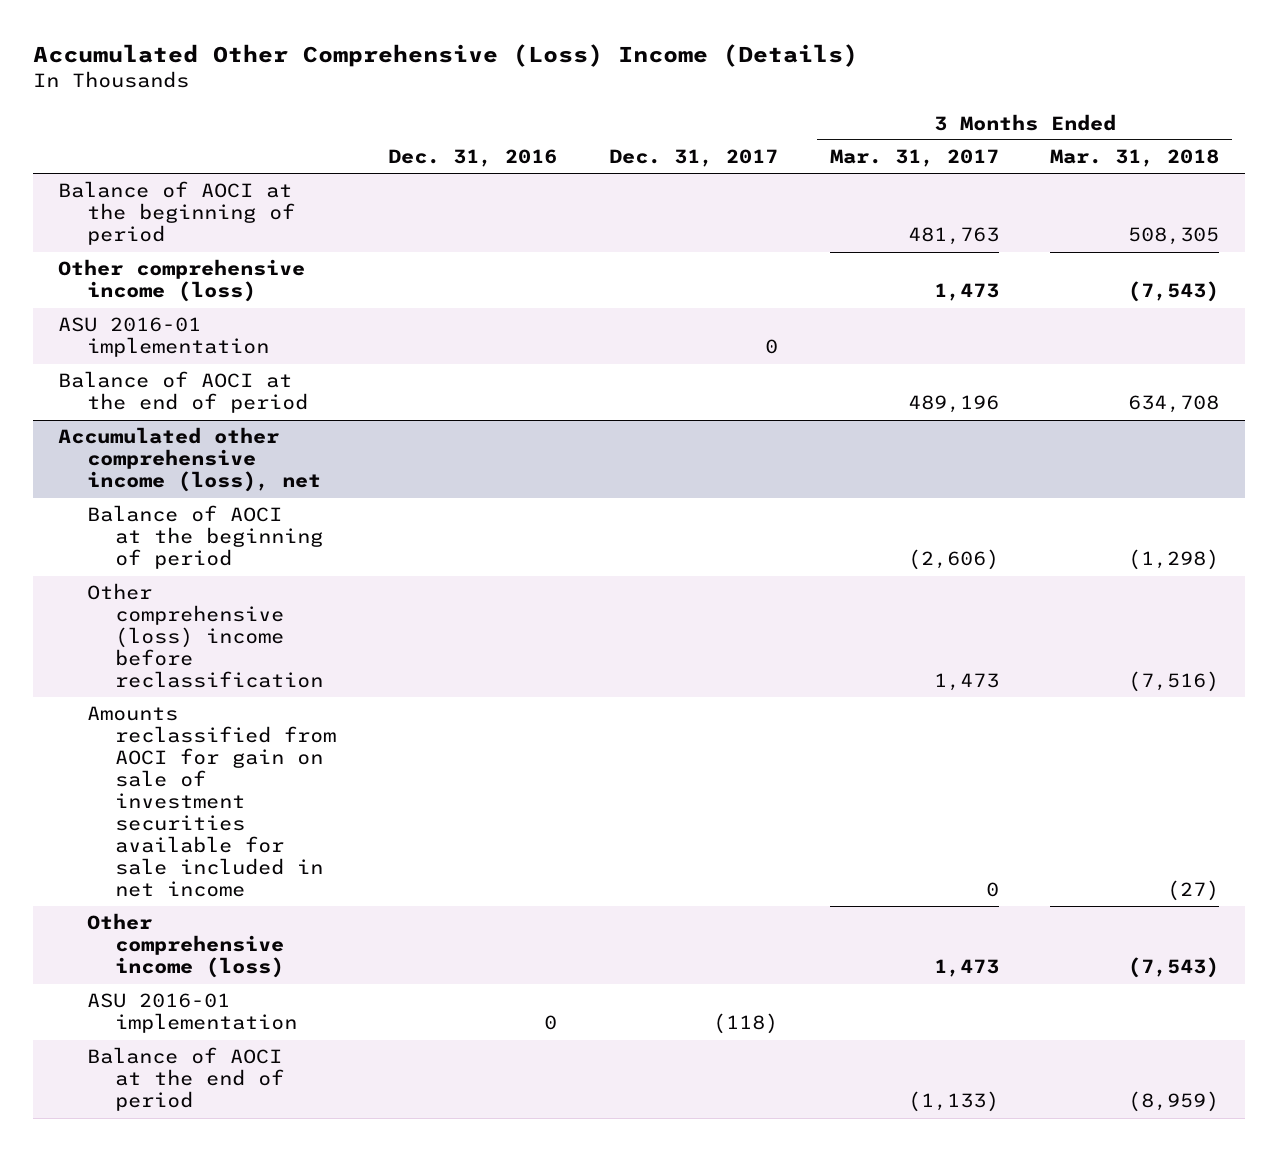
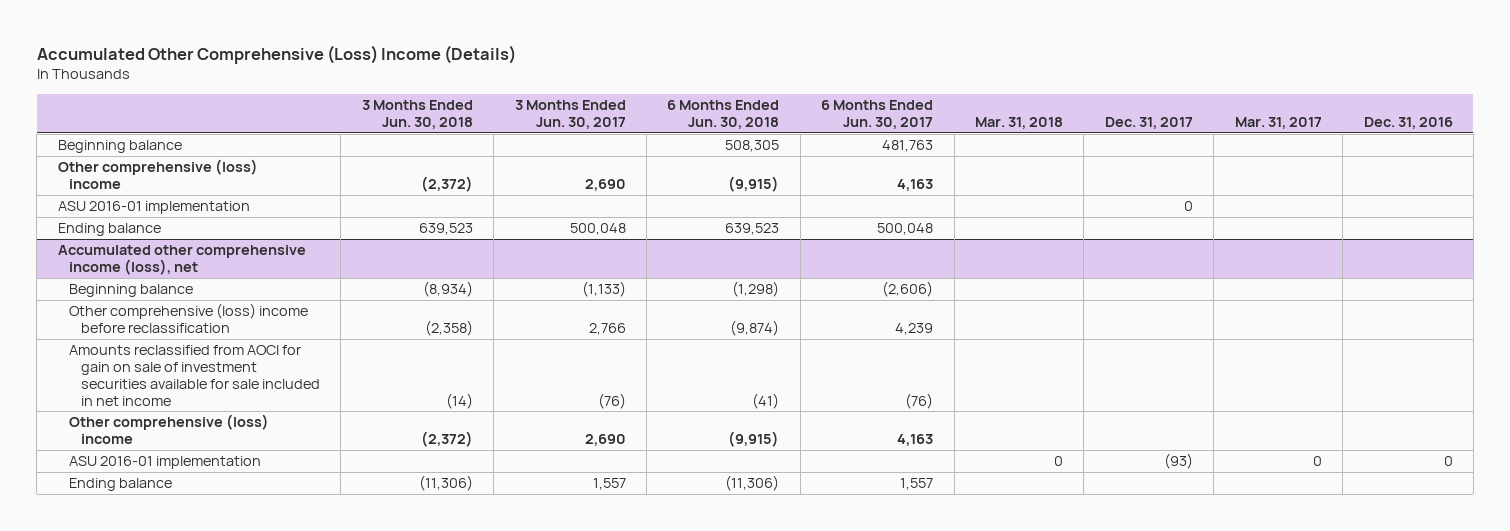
- | Dec. 31, 2016 | Dec. 31, 2017 | 3 Months Ended Mar. 31, 2017 | 3 Months Ended Mar. 31, 2018
+ | 3 Months Ended Jun. 30, 2018 | 3 Months Ended Jun. 30, 2017 | 6 Months Ended Jun. 30, 2018 | 6 Months Ended Jun. 30, 2017 | Mar. 31, 2018 | Dec. 31, 2017 | Mar. 31, 2017 | Dec. 31, 2016
- Balance of AOCI at the beginning of period | | | 481,763 | 508,305
- Other comprehensive income (loss) | | | 1,473 | (7,543)
+ Beginning balance | | | 508,305 | 481,763 | | | |
+ Other comprehensive (loss) income | (2,372) | 2,690 | (9,915) | 4,163 | | | |
- Balance of AOCI at the end of period | | | 489,196 | 634,708
+ Ending balance | 639,523 | 500,048 | 639,523 | 500,048 | | | |
@ Accumulated other comprehensive income (loss), net
- Balance of AOCI at the beginning of period | | | (2,606) | (1,298)
+ Beginning balance | (8,934) | (1,133) | (1,298) | (2,606) | | | |
- Other comprehensive income (loss) | | | 1,473 | (7,543)
- ASU 2016-01 implementation | 0 | (118) | |
- Balance of AOCI at the end of period | | | (1,133) | (8,959)
+ Other comprehensive (loss) income | (2,372) | 2,690 | (9,915) | 4,163 | | | |
+ ASU 2016-01 implementation | | | | | 0 | (93) | 0 | 0
+ Ending balance | (11,306) | 1,557 | (11,306) | 1,557 | | | |

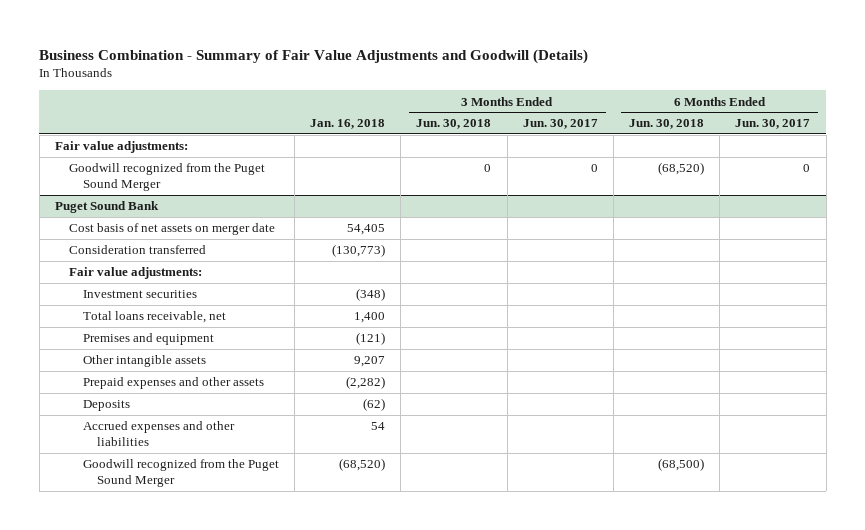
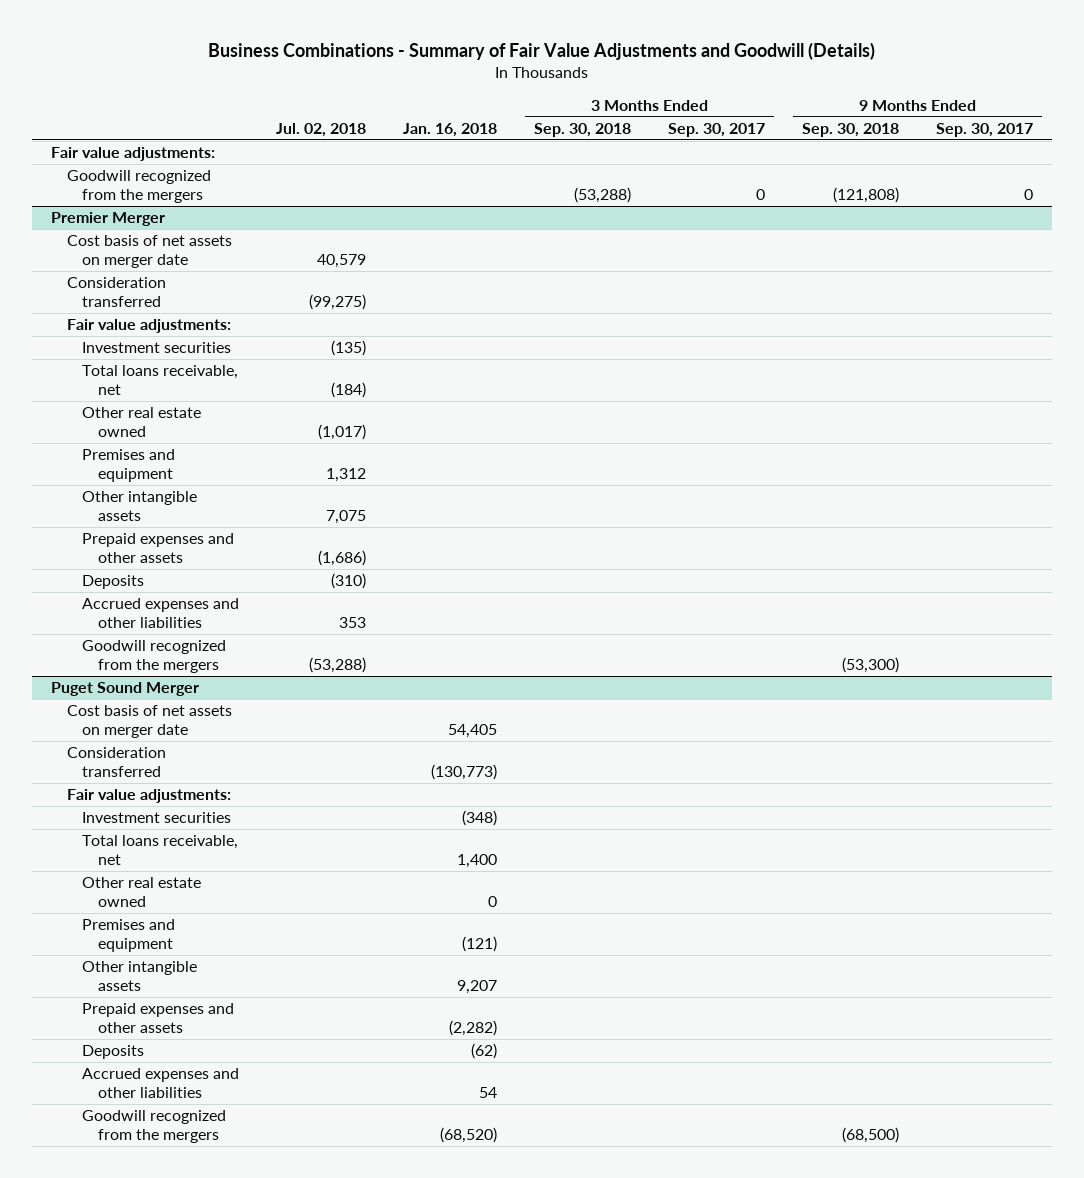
- Business Combination - Summary of Fair Value Adjustments and Goodwill (Details)
+ Business Combinations - Summary of Fair Value Adjustments and Goodwill (Details)
- | Jan. 16, 2018 | 3 Months Ended Jun. 30, 2018 | 3 Months Ended Jun. 30, 2017 | 6 Months Ended Jun. 30, 2018 | 6 Months Ended Jun. 30, 2017
+ | Jul. 02, 2018 | Jan. 16, 2018 | 3 Months Ended Sep. 30, 2018 | 3 Months Ended Sep. 30, 2017 | 9 Months Ended Sep. 30, 2018 | 9 Months Ended Sep. 30, 2017
- Goodwill recognized from the Puget Sound Merger | | 0 | 0 | (68,520) | 0
- Puget Sound Bank
+ Goodwill recognized from the mergers | | | (53,288) | 0 | (121,808) | 0
+ Premier Merger
+ Cost basis of net assets on merger date | 40,579 | | | | |
+ Consideration transferred | (99,275) | | | | |
+ Fair value adjustments:
+ Investment securities | (135) | | | | |
+ Total loans receivable, net | (184) | | | | |
+ Other real estate owned | (1,017) | | | | |
+ Premises and equipment | 1,312 | | | | |
+ Other intangible assets | 7,075 | | | | |
+ Prepaid expenses and other assets | (1,686) | | | | |
+ Deposits | (310) | | | | |
+ Accrued expenses and other liabilities | 353 | | | | |
+ Goodwill recognized from the mergers | (53,288) | | | | (53,300) |
+ Puget Sound Merger
+ Other real estate owned | | 0 | | | |
- Goodwill recognized from the Puget Sound Merger | (68,520) | | | (68,500) |
+ Goodwill recognized from the mergers | | (68,520) | | | (68,500) |

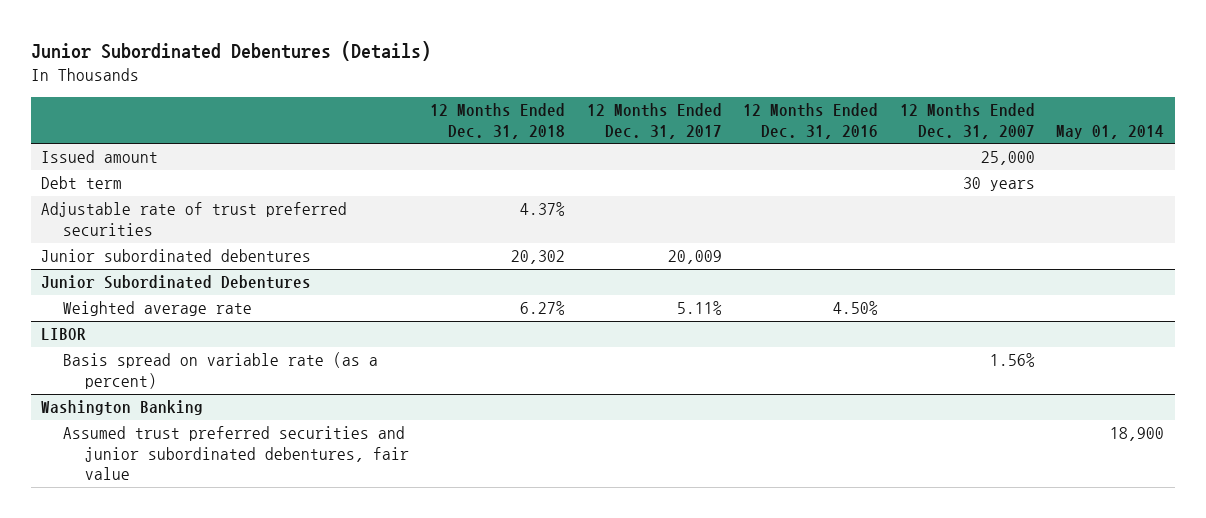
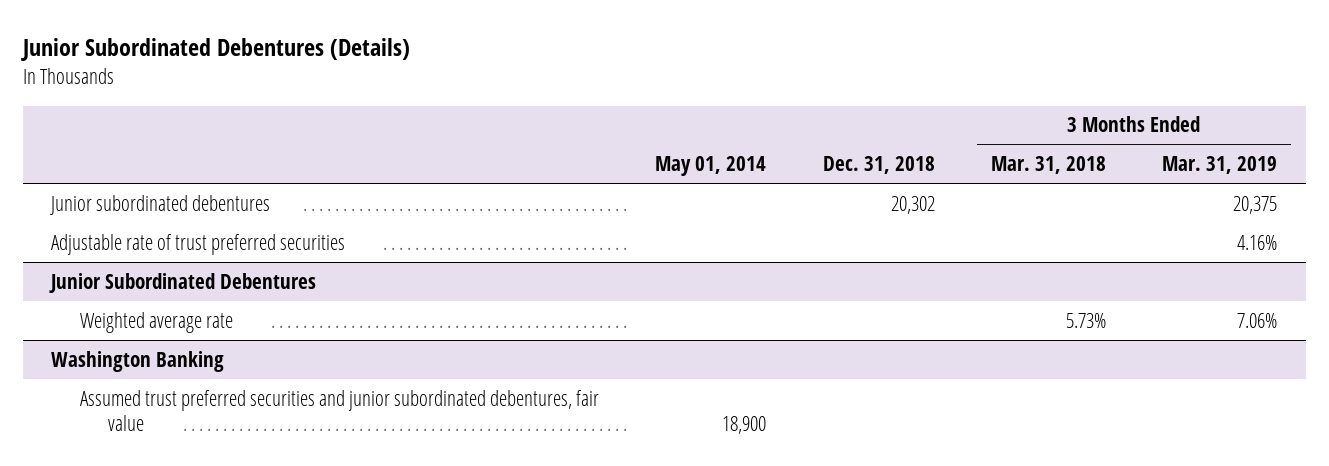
- | 12 Months Ended Dec. 31, 2018 | 12 Months Ended Dec. 31, 2017 | 12 Months Ended Dec. 31, 2016 | 12 Months Ended Dec. 31, 2007 | May 01, 2014
+ | May 01, 2014 | Dec. 31, 2018 | 3 Months Ended Mar. 31, 2018 | 3 Months Ended Mar. 31, 2019
- Issued amount | | | | 25,000 |
- Debt term | | | | 30 years |
moved down: Adjustable rate of trust preferred securities | | | | 4.16%
- LIBOR
- Basis spread on variable rate (as a percent) | | | | 1.56% |

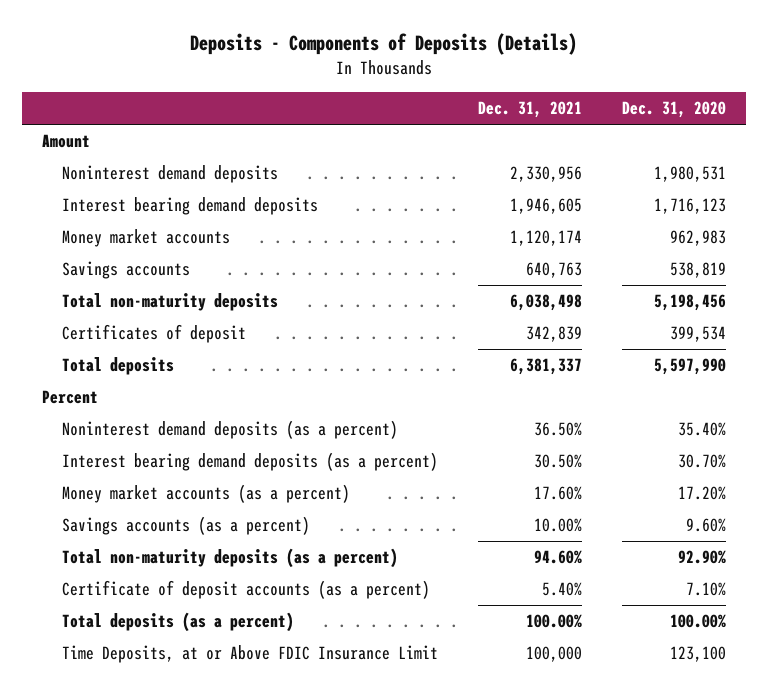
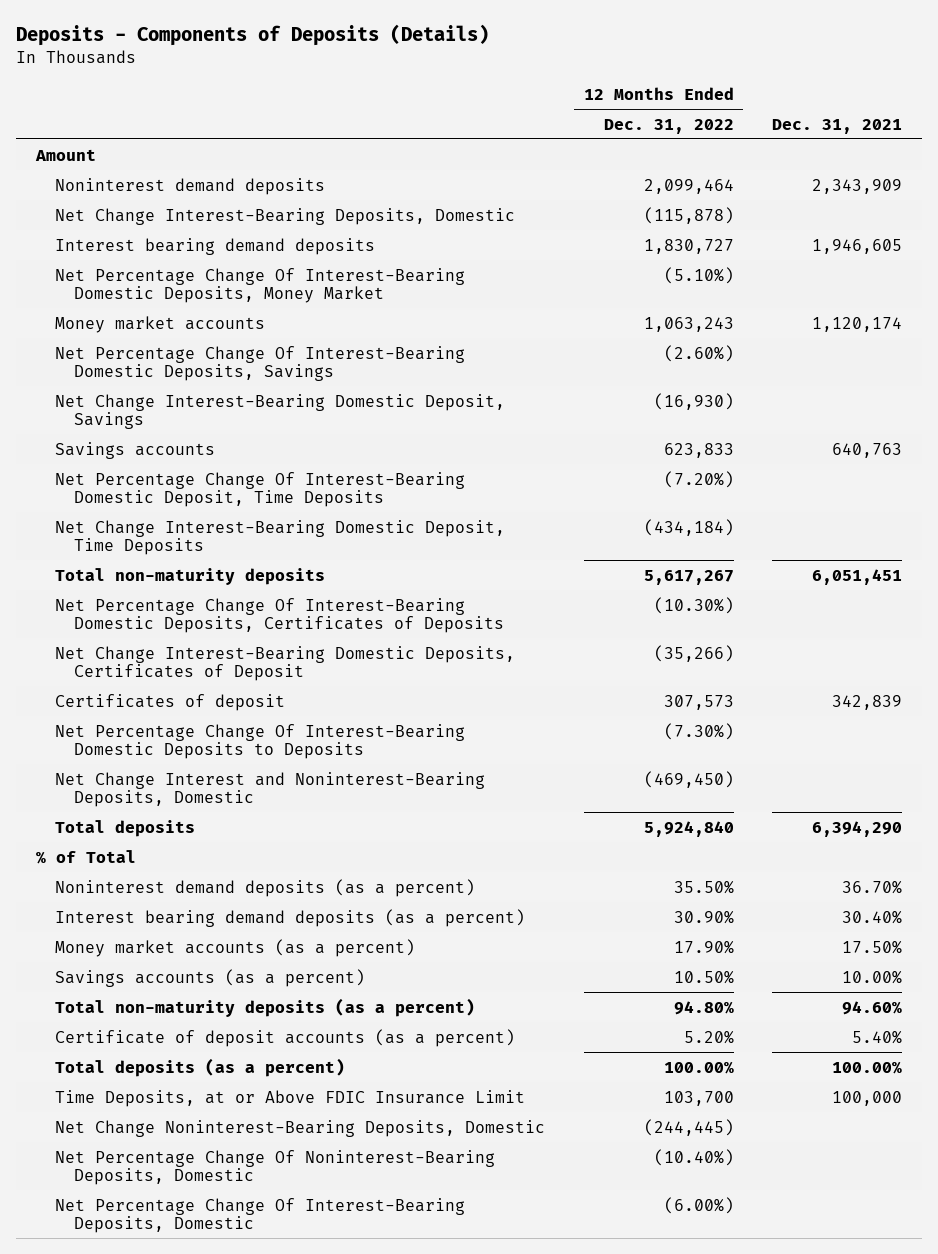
- | Dec. 31, 2021 | Dec. 31, 2020
+ | 12 Months Ended Dec. 31, 2022 | Dec. 31, 2021
- Noninterest demand deposits | 2,330,956 | 1,980,531
+ Noninterest demand deposits | 2,099,464 | 2,343,909
+ Net Change Interest-Bearing Deposits, Domestic | (115,878) |
+ Net Percentage Change Of Interest-Bearing Domestic Deposits, Money Market | (5.10%) |
+ Net Percentage Change Of Interest-Bearing Domestic Deposits, Savings | (2.60%) |
+ Net Change Interest-Bearing Domestic Deposit, Savings | (16,930) |
- Total non-maturity deposits | 6,038,498 | 5,198,456
+ Net Percentage Change Of Interest-Bearing Domestic Deposit, Time Deposits | (7.20%) |
+ Net Change Interest-Bearing Domestic Deposit, Time Deposits | (434,184) |
+ Total non-maturity deposits | 5,617,267 | 6,051,451
+ Net Percentage Change Of Interest-Bearing Domestic Deposits, Certificates of Deposits | (10.30%) |
+ Net Change Interest-Bearing Domestic Deposits, Certificates of Deposit | (35,266) |
- Total deposits | 6,381,337 | 5,597,990
- Percent
- Noninterest demand deposits (as a percent) | 36.50% | 35.40%
- Interest bearing demand deposits (as a percent) | 30.50% | 30.70%
- Money market accounts (as a percent) | 17.60% | 17.20%
+ Net Percentage Change Of Interest-Bearing Domestic Deposits to Deposits | (7.30%) |
+ Net Change Interest and Noninterest-Bearing Deposits, Domestic | (469,450) |
+ Total deposits | 5,924,840 | 6,394,290
+ % of Total
+ Noninterest demand deposits (as a percent) | 35.50% | 36.70%
+ Interest bearing demand deposits (as a percent) | 30.90% | 30.40%
+ Money market accounts (as a percent) | 17.90% | 17.50%
+ Net Change Noninterest-Bearing Deposits, Domestic | (244,445) |
+ Net Percentage Change Of Noninterest-Bearing Deposits, Domestic | (10.40%) |
+ Net Percentage Change Of Interest-Bearing Deposits, Domestic | (6.00%) |

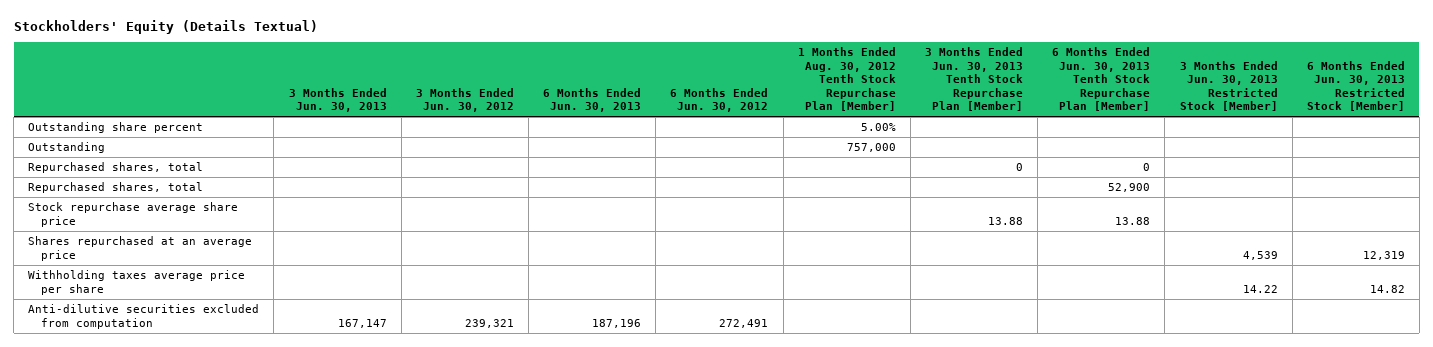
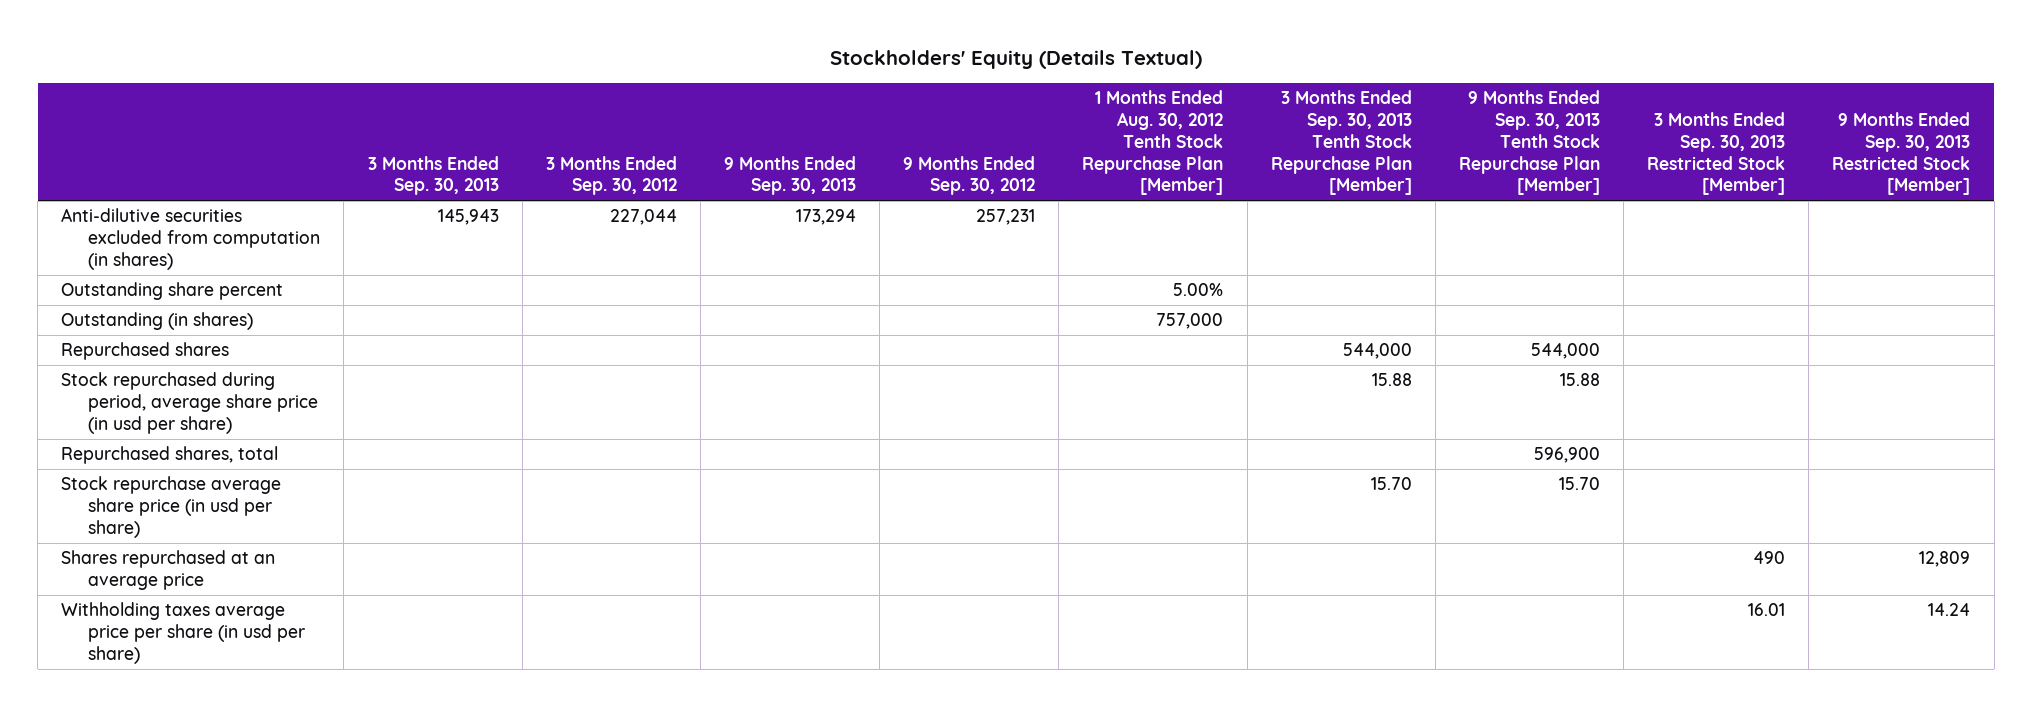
- | 3 Months Ended Jun. 30, 2013 | 3 Months Ended Jun. 30, 2012 | 6 Months Ended Jun. 30, 2013 | 6 Months Ended Jun. 30, 2012 | 1 Months Ended Aug. 30, 2012 Tenth Stock Repurchase Plan [Member] | 3 Months Ended Jun. 30, 2013 Tenth Stock Repurchase Plan [Member] | 6 Months Ended Jun. 30, 2013 Tenth Stock Repurchase Plan [Member] | 3 Months Ended Jun. 30, 2013 Restricted Stock [Member] | 6 Months Ended Jun. 30, 2013 Restricted Stock [Member]
+ | 3 Months Ended Sep. 30, 2013 | 3 Months Ended Sep. 30, 2012 | 9 Months Ended Sep. 30, 2013 | 9 Months Ended Sep. 30, 2012 | 1 Months Ended Aug. 30, 2012 Tenth Stock Repurchase Plan [Member] | 3 Months Ended Sep. 30, 2013 Tenth Stock Repurchase Plan [Member] | 9 Months Ended Sep. 30, 2013 Tenth Stock Repurchase Plan [Member] | 3 Months Ended Sep. 30, 2013 Restricted Stock [Member] | 9 Months Ended Sep. 30, 2013 Restricted Stock [Member]
+ Anti-dilutive securities excluded from computation (in shares) | 145,943 | 227,044 | 173,294 | 257,231 | | | | |
- Outstanding | | | | | 757,000 | | | |
- Repurchased shares, total | | | | | | 0 | 0 | |
+ Outstanding (in shares) | | | | | 757,000 | | | |
+ Repurchased shares | | | | | | 544,000 | 544,000 | |
+ Stock repurchased during period, average share price (in usd per share) | | | | | | 15.88 | 15.88 | |
- Stock repurchase average share price | | | | | | 13.88 | 13.88 | |
+ Stock repurchase average share price (in usd per share) | | | | | | 15.70 | 15.70 | |
- Withholding taxes average price per share | | | | | | | | 14.22 | 14.82
- Anti-dilutive securities excluded from computation | 167,147 | 239,321 | 187,196 | 272,491 | | | | |
+ Withholding taxes average price per share (in usd per share) | | | | | | | | 16.01 | 14.24

